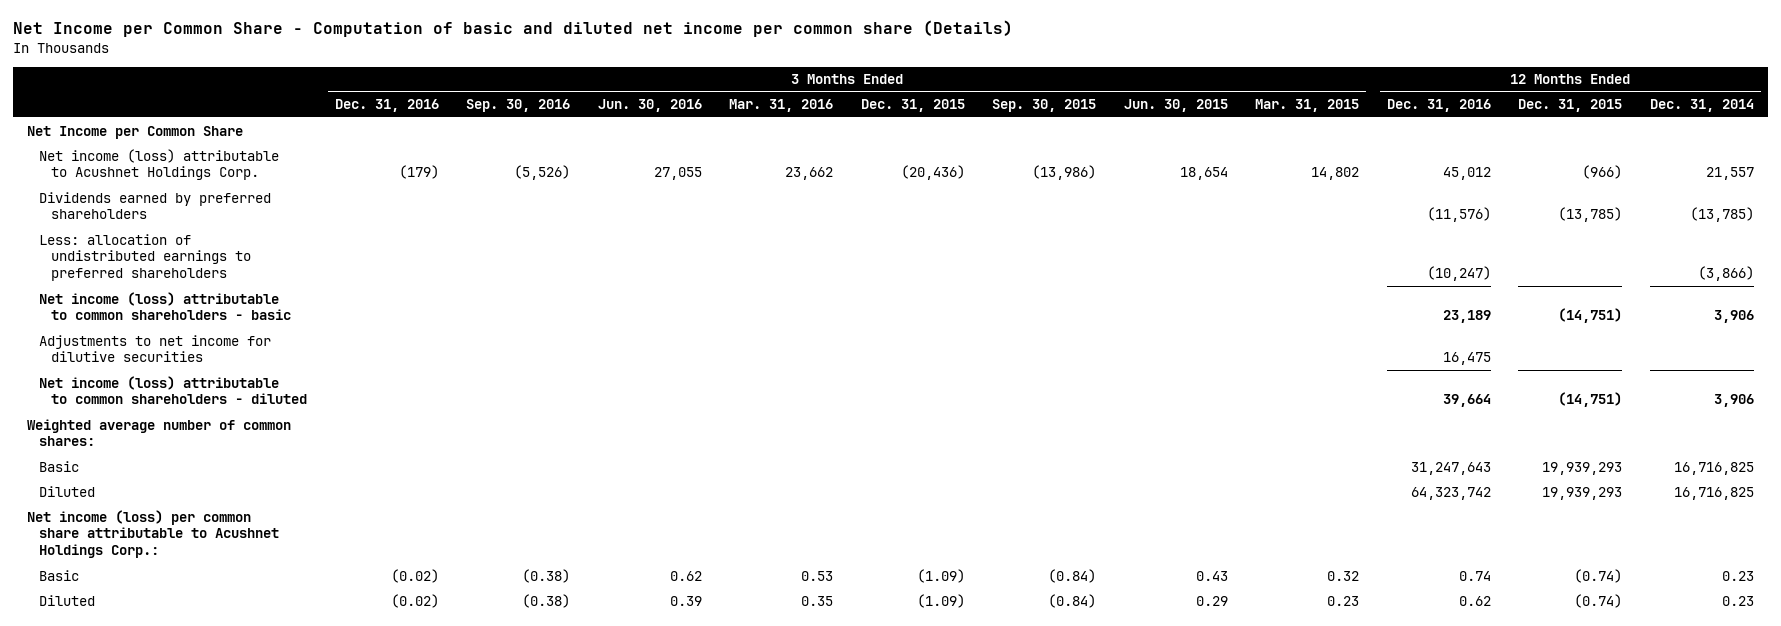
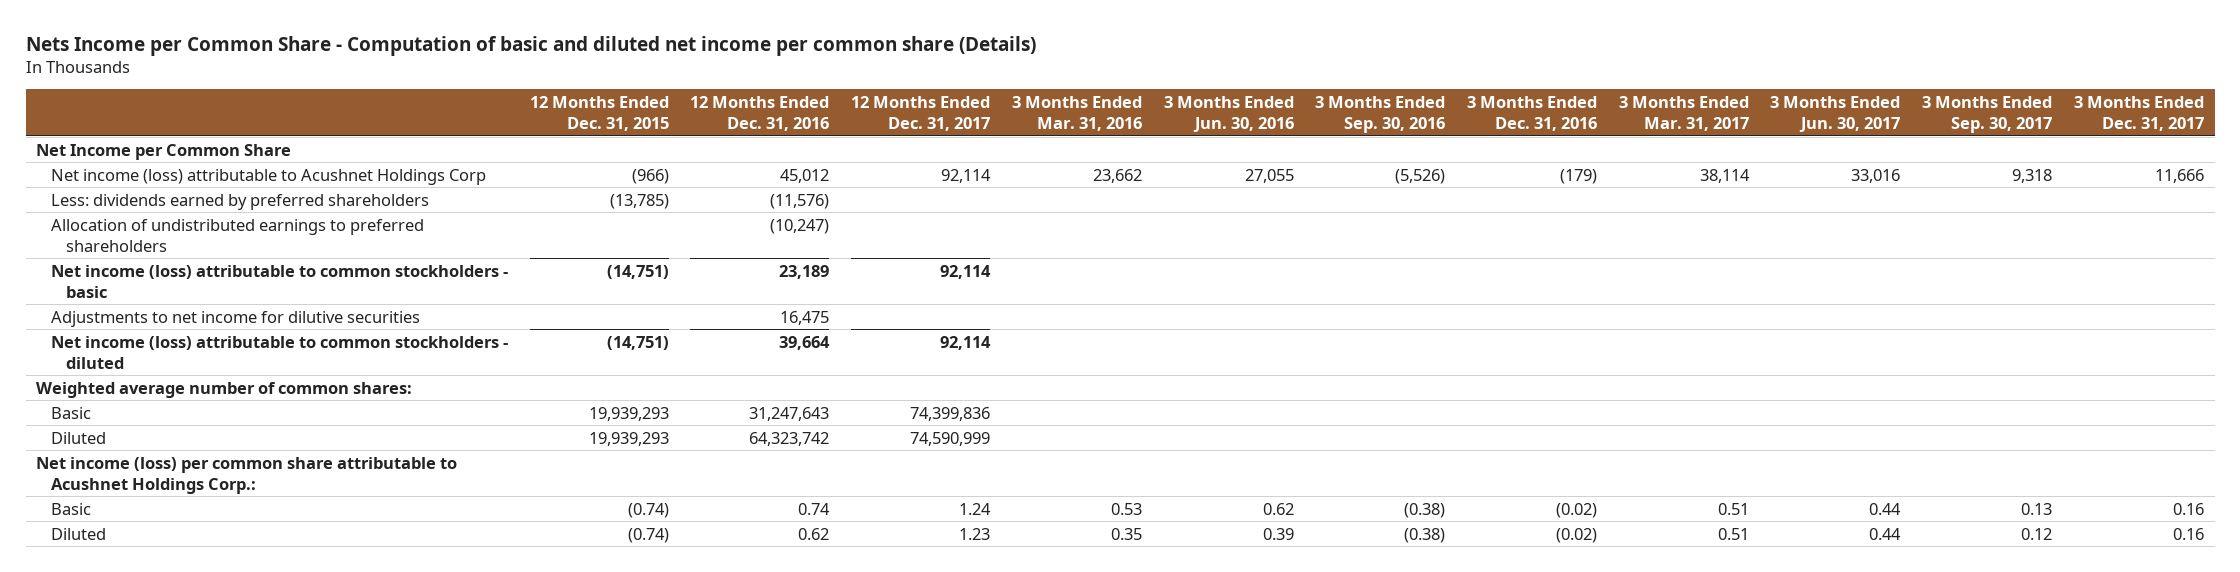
- Net Income per Common Share - Computation of basic and diluted net income per common share (Details)
+ Nets Income per Common Share - Computation of basic and diluted net income per common share (Details)
- | 3 Months Ended Dec. 31, 2016 | 3 Months Ended Sep. 30, 2016 | 3 Months Ended Jun. 30, 2016 | 3 Months Ended Mar. 31, 2016 | 3 Months Ended Dec. 31, 2015 | 3 Months Ended Sep. 30, 2015 | 3 Months Ended Jun. 30, 2015 | 3 Months Ended Mar. 31, 2015 | 12 Months Ended Dec. 31, 2016 | 12 Months Ended Dec. 31, 2015 | 12 Months Ended Dec. 31, 2014
+ | 12 Months Ended Dec. 31, 2015 | 12 Months Ended Dec. 31, 2016 | 12 Months Ended Dec. 31, 2017 | 3 Months Ended Mar. 31, 2016 | 3 Months Ended Jun. 30, 2016 | 3 Months Ended Sep. 30, 2016 | 3 Months Ended Dec. 31, 2016 | 3 Months Ended Mar. 31, 2017 | 3 Months Ended Jun. 30, 2017 | 3 Months Ended Sep. 30, 2017 | 3 Months Ended Dec. 31, 2017
- Net income (loss) attributable to Acushnet Holdings Corp. | (179) | (5,526) | 27,055 | 23,662 | (20,436) | (13,986) | 18,654 | 14,802 | 45,012 | (966) | 21,557
- Dividends earned by preferred shareholders | | | | | | | | | (11,576) | (13,785) | (13,785)
- Less: allocation of undistributed earnings to preferred shareholders | | | | | | | | | (10,247) | | (3,866)
- Net income (loss) attributable to common shareholders - basic | | | | | | | | | 23,189 | (14,751) | 3,906
+ Net income (loss) attributable to Acushnet Holdings Corp | (966) | 45,012 | 92,114 | 23,662 | 27,055 | (5,526) | (179) | 38,114 | 33,016 | 9,318 | 11,666
+ Less: dividends earned by preferred shareholders | (13,785) | (11,576) | | | | | | | | |
+ Allocation of undistributed earnings to preferred shareholders | | (10,247) | | | | | | | | |
+ Net income (loss) attributable to common stockholders - basic | (14,751) | 23,189 | 92,114 | | | | | | | |
- Net income (loss) attributable to common shareholders - diluted | | | | | | | | | 39,664 | (14,751) | 3,906
+ Net income (loss) attributable to common stockholders - diluted | (14,751) | 39,664 | 92,114 | | | | | | | |

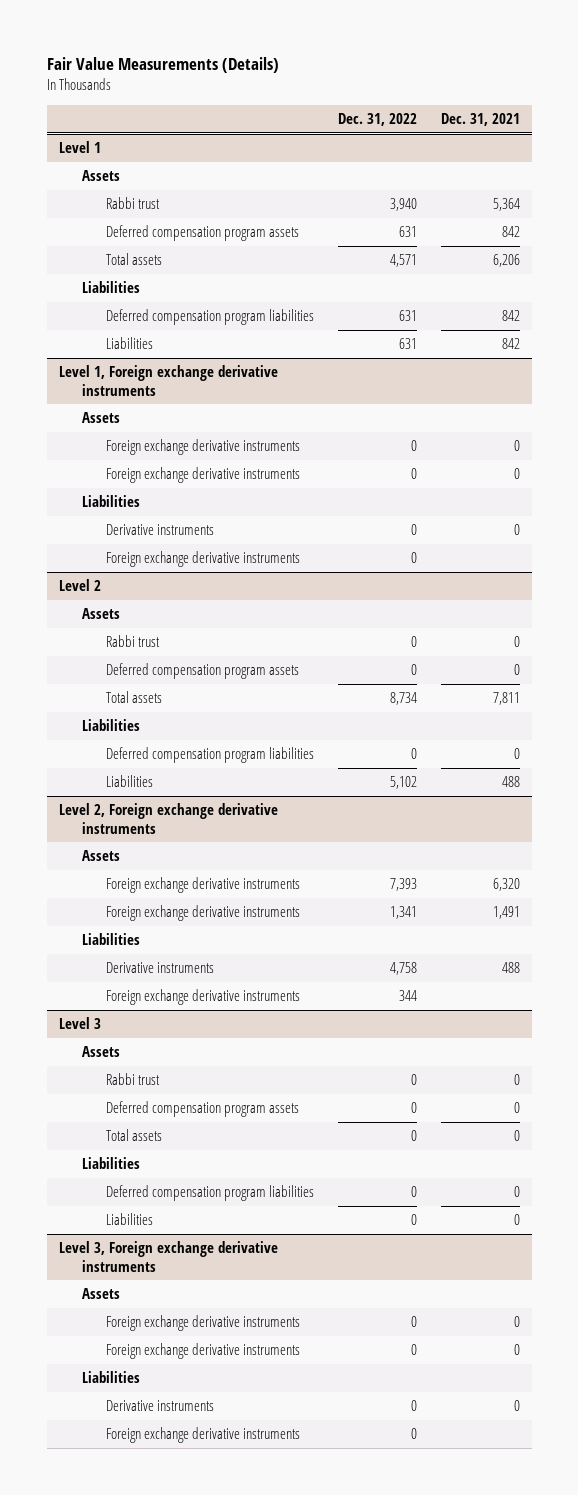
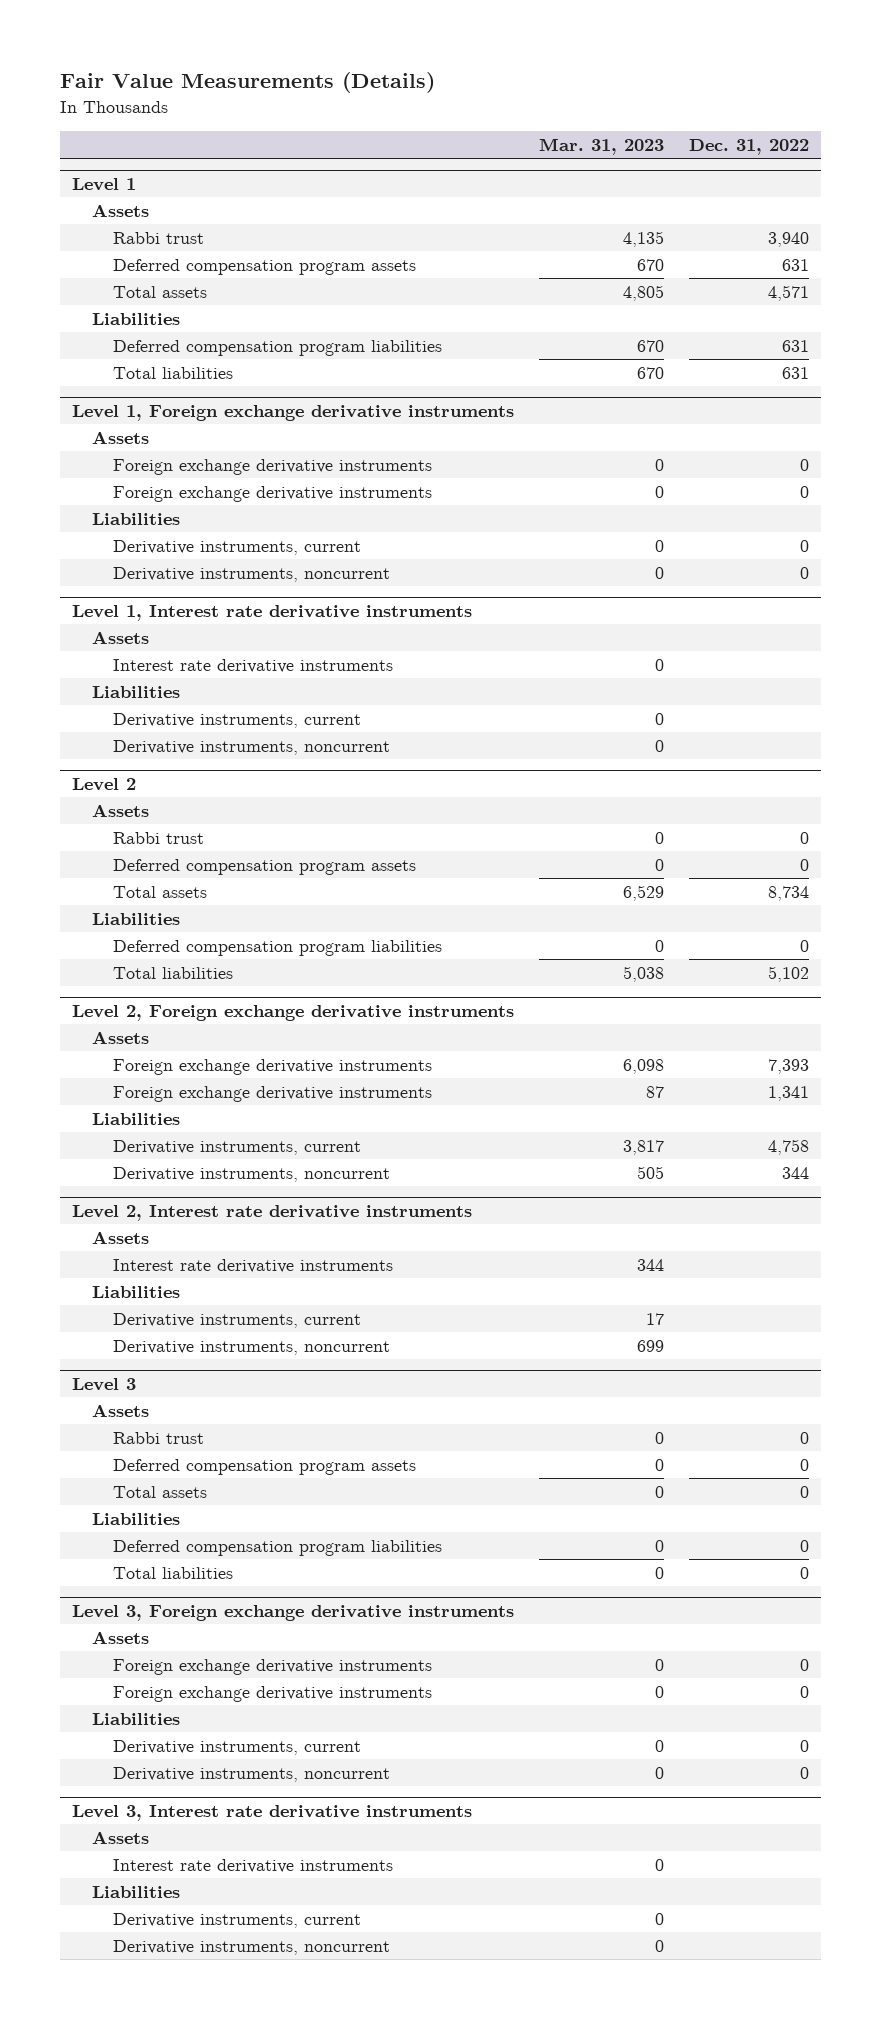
- | Dec. 31, 2022 | Dec. 31, 2021
+ | Mar. 31, 2023 | Dec. 31, 2022
@ Level 1
- Liabilities | 631 | 842
+ Total liabilities | 670 | 631
@ Level 1, Foreign exchange derivative instruments
- Derivative instruments | 0 | 0
- Foreign exchange derivative instruments | 0 |
+ Derivative instruments, current | 0 | 0
+ Derivative instruments, noncurrent | 0 | 0
+ Level 1, Interest rate derivative instruments
+ Assets
+ Interest rate derivative instruments | 0 |
+ Liabilities
+ Derivative instruments, current | 0 |
+ Derivative instruments, noncurrent | 0 |
@ Level 2
- Liabilities | 5,102 | 488
+ Total liabilities | 5,038 | 5,102
@ Level 2, Foreign exchange derivative instruments
- Derivative instruments | 4,758 | 488
- Foreign exchange derivative instruments | 344 |
+ Derivative instruments, current | 3,817 | 4,758
+ Derivative instruments, noncurrent | 505 | 344
+ Level 2, Interest rate derivative instruments
+ Assets
+ Interest rate derivative instruments | 344 |
+ Liabilities
+ Derivative instruments, current | 17 |
+ Derivative instruments, noncurrent | 699 |
@ Level 3
- Liabilities | 0 | 0
+ Total liabilities | 0 | 0
@ Level 3, Foreign exchange derivative instruments
- Derivative instruments | 0 | 0
- Foreign exchange derivative instruments | 0 |
+ Derivative instruments, current | 0 | 0
+ Derivative instruments, noncurrent | 0 | 0
+ Level 3, Interest rate derivative instruments
+ Assets
+ Interest rate derivative instruments | 0 |
+ Liabilities
+ Derivative instruments, current | 0 |
+ Derivative instruments, noncurrent | 0 |

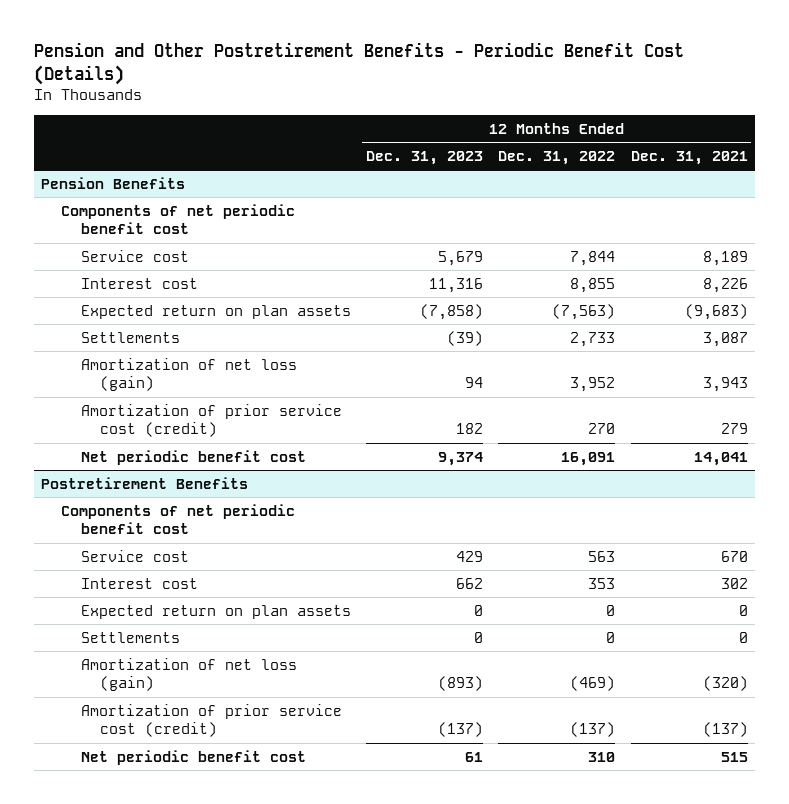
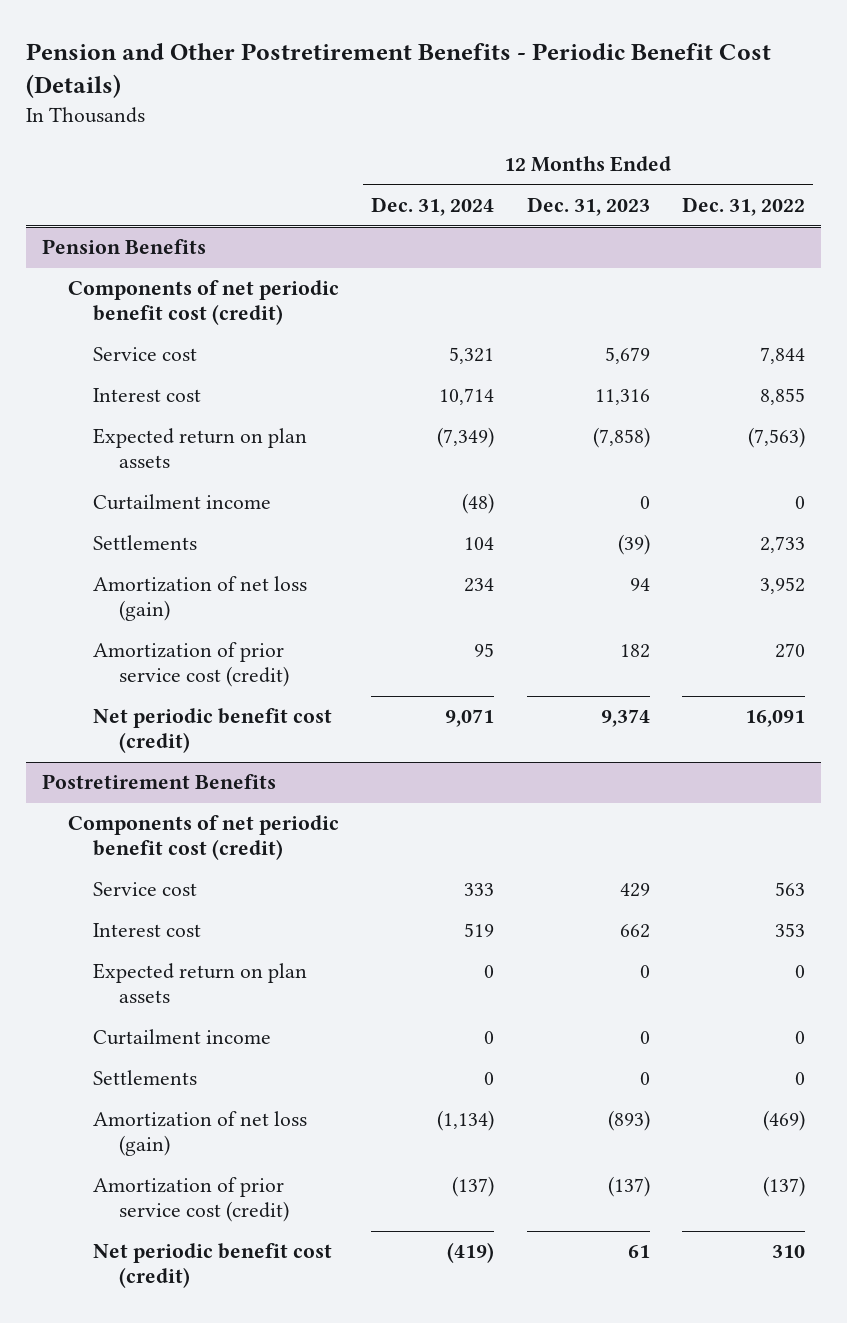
- | 12 Months Ended Dec. 31, 2023 | 12 Months Ended Dec. 31, 2022 | 12 Months Ended Dec. 31, 2021
+ | 12 Months Ended Dec. 31, 2024 | 12 Months Ended Dec. 31, 2023 | 12 Months Ended Dec. 31, 2022
@ Pension Benefits
- Components of net periodic benefit cost
+ Components of net periodic benefit cost (credit)
+ Curtailment income | (48) | 0 | 0
- Net periodic benefit cost | 9,374 | 16,091 | 14,041
+ Net periodic benefit cost (credit) | 9,071 | 9,374 | 16,091
@ Postretirement Benefits
- Components of net periodic benefit cost
+ Components of net periodic benefit cost (credit)
+ Curtailment income | 0 | 0 | 0
- Net periodic benefit cost | 61 | 310 | 515
+ Net periodic benefit cost (credit) | (419) | 61 | 310

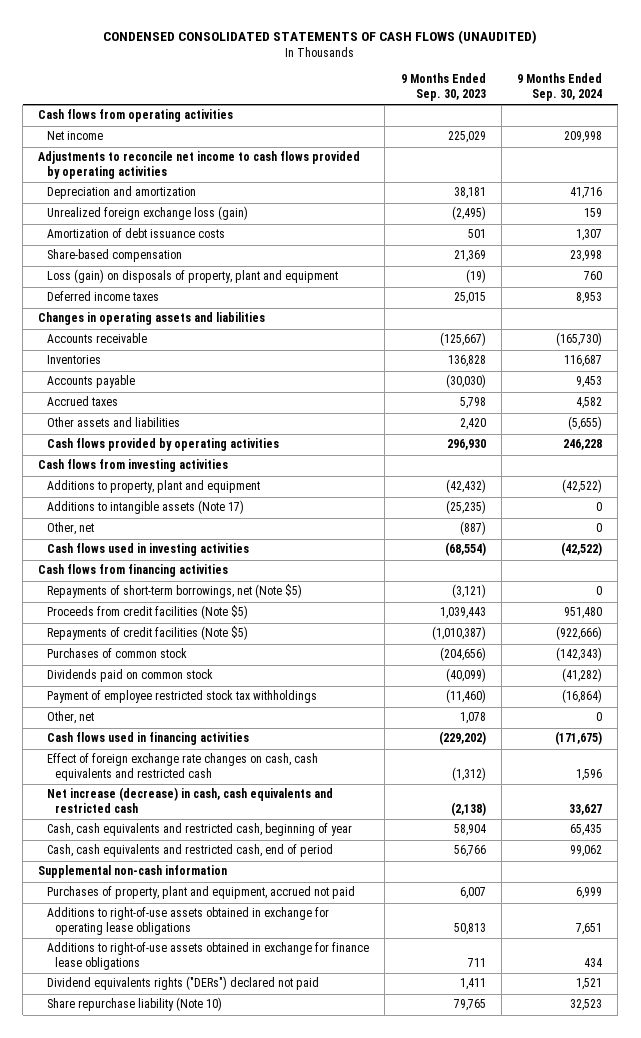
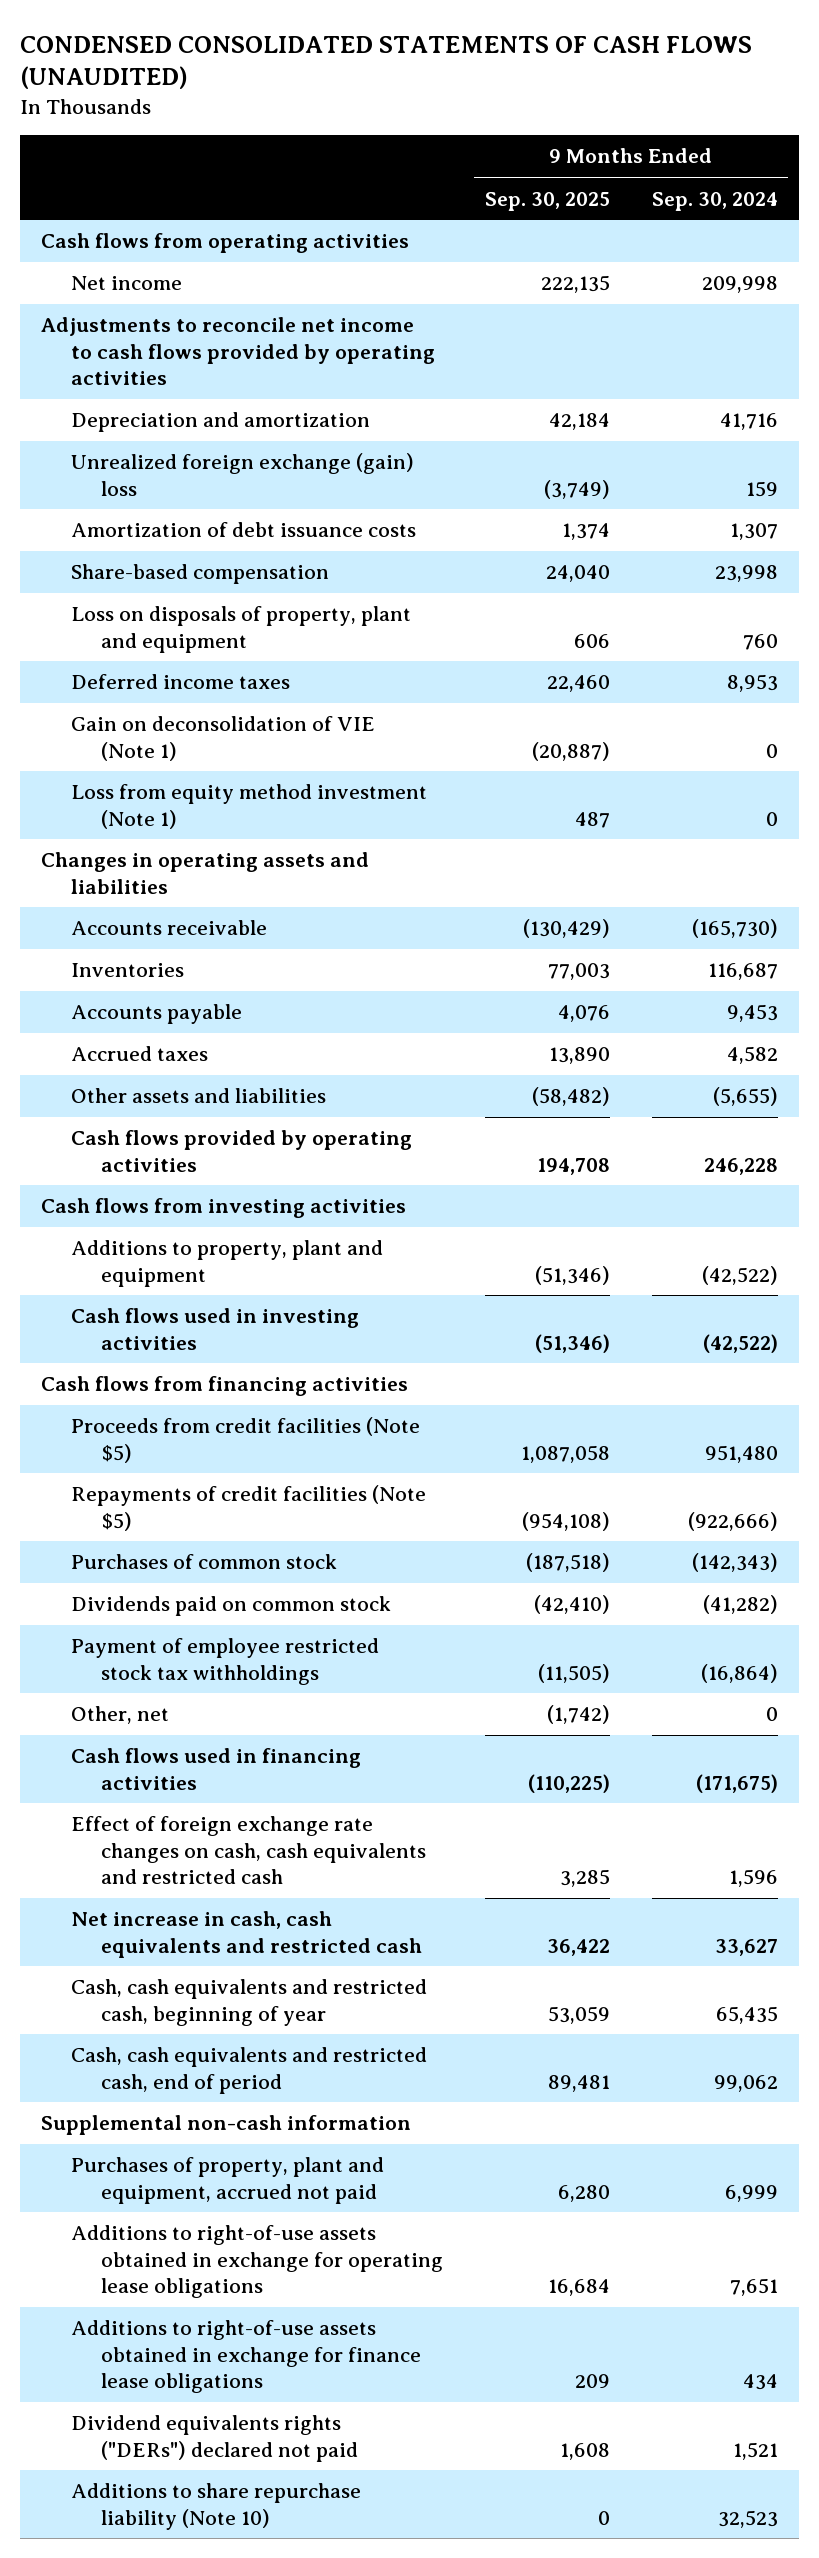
- | 9 Months Ended Sep. 30, 2023 | 9 Months Ended Sep. 30, 2024
+ | 9 Months Ended Sep. 30, 2025 | 9 Months Ended Sep. 30, 2024
- Unrealized foreign exchange loss (gain) | (2,495) | 159
+ Unrealized foreign exchange (gain) loss | (3,749) | 159
- Loss (gain) on disposals of property, plant and equipment | (19) | 760
+ Loss on disposals of property, plant and equipment | 606 | 760
+ Gain on deconsolidation of VIE (Note 1) | (20,887) | 0
+ Loss from equity method investment (Note 1) | 487 | 0
- Additions to intangible assets (Note 17) | (25,235) | 0
- Other, net | (887) | 0
- Repayments of short-term borrowings, net (Note $5) | (3,121) | 0
- Net increase (decrease) in cash, cash equivalents and restricted cash | (2,138) | 33,627
+ Net increase in cash, cash equivalents and restricted cash | 36,422 | 33,627
- Share repurchase liability (Note 10) | 79,765 | 32,523
+ Additions to share repurchase liability (Note 10) | 0 | 32,523

